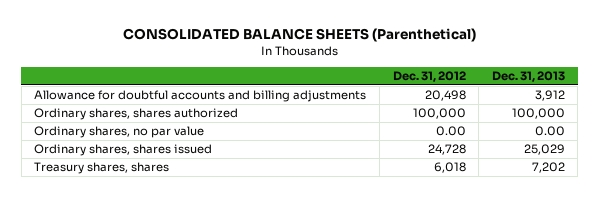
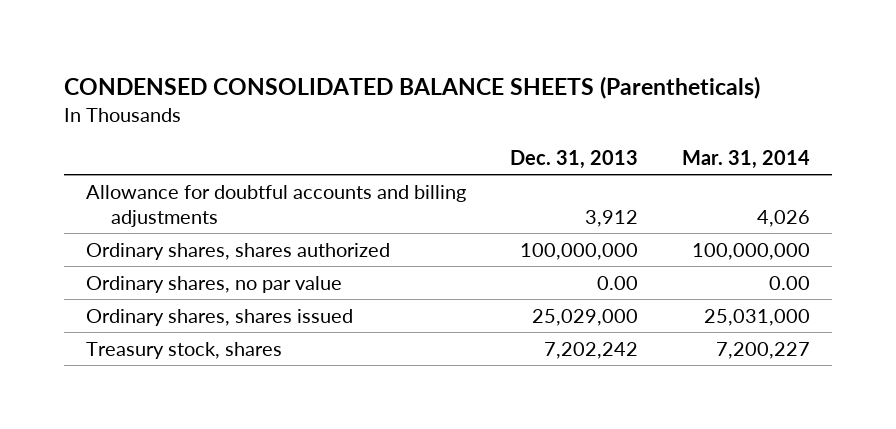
- CONSOLIDATED BALANCE SHEETS (Parenthetical)
+ CONDENSED CONSOLIDATED BALANCE SHEETS (Parentheticals)
- | Dec. 31, 2012 | Dec. 31, 2013
+ | Dec. 31, 2013 | Mar. 31, 2014
- Ordinary shares, shares authorized | 100,000 | 100,000
+ Ordinary shares, shares authorized | 100,000,000 | 100,000,000
- Ordinary shares, shares issued | 24,728 | 25,029
- Treasury shares, shares | 6,018 | 7,202
+ Ordinary shares, shares issued | 25,029,000 | 25,031,000
+ Treasury stock, shares | 7,202,242 | 7,200,227

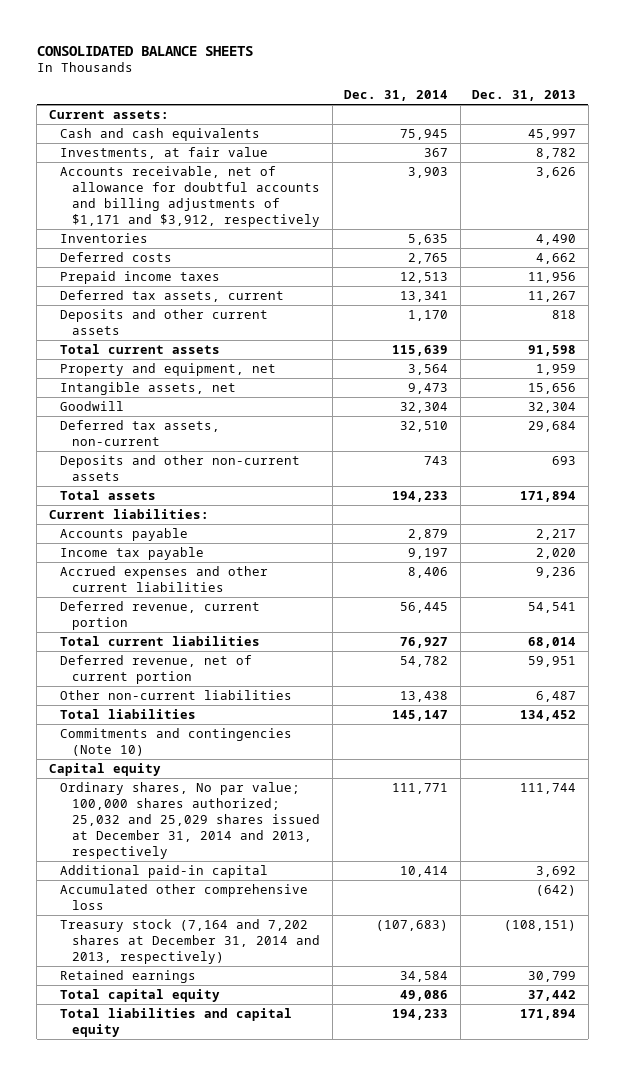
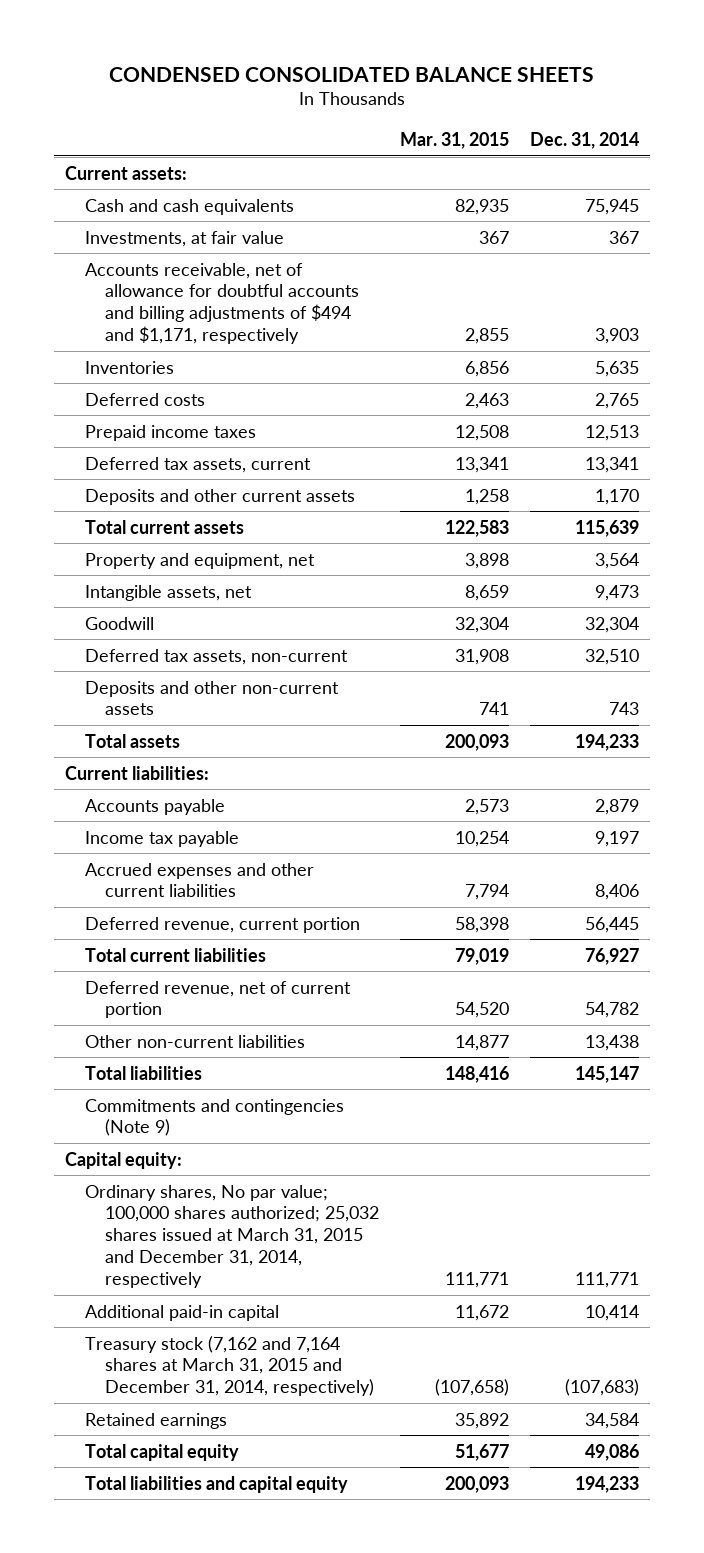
- CONSOLIDATED BALANCE SHEETS
+ CONDENSED CONSOLIDATED BALANCE SHEETS
- | Dec. 31, 2014 | Dec. 31, 2013
+ | Mar. 31, 2015 | Dec. 31, 2014
- Accounts receivable, net of allowance for doubtful accounts and billing adjustments of $1,171 and $3,912, respectively | 3,903 | 3,626
+ Accounts receivable, net of allowance for doubtful accounts and billing adjustments of $494 and $1,171, respectively | 2,855 | 3,903
- Commitments and contingencies (Note 10)
- Capital equity
- Ordinary shares, No par value; 100,000 shares authorized; 25,032 and 25,029 shares issued at December 31, 2014 and 2013, respectively | 111,771 | 111,744
+ Commitments and contingencies (Note 9)
+ Capital equity:
+ Ordinary shares, No par value; 100,000 shares authorized; 25,032 shares issued at March 31, 2015 and December 31, 2014, respectively | 111,771 | 111,771
- Accumulated other comprehensive loss | | (642)
- Treasury stock (7,164 and 7,202 shares at December 31, 2014 and 2013, respectively) | (107,683) | (108,151)
+ Treasury stock (7,162 and 7,164 shares at March 31, 2015 and December 31, 2014, respectively) | (107,658) | (107,683)

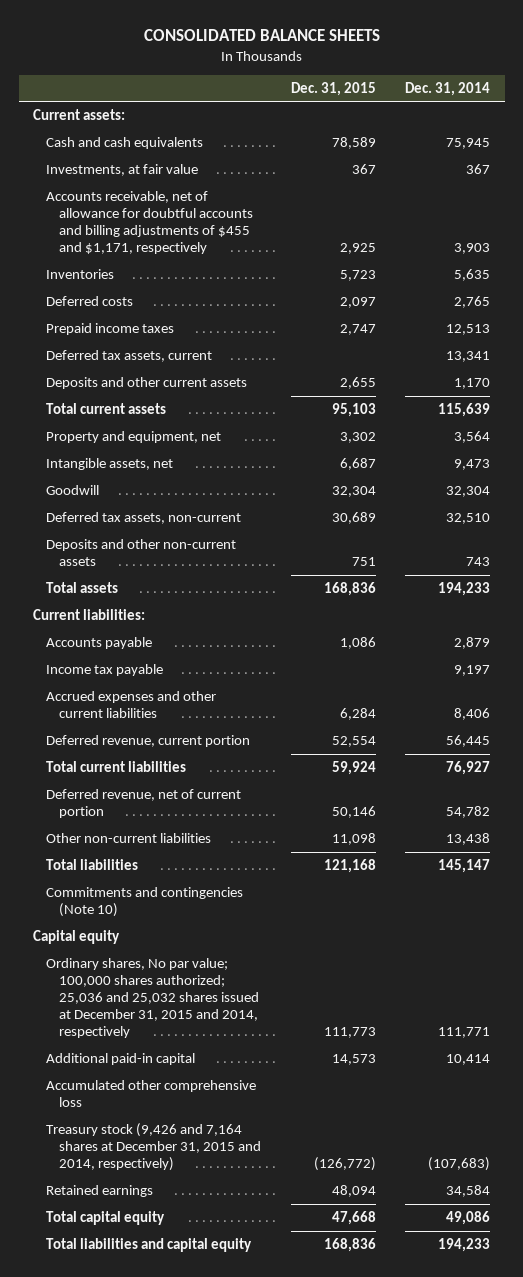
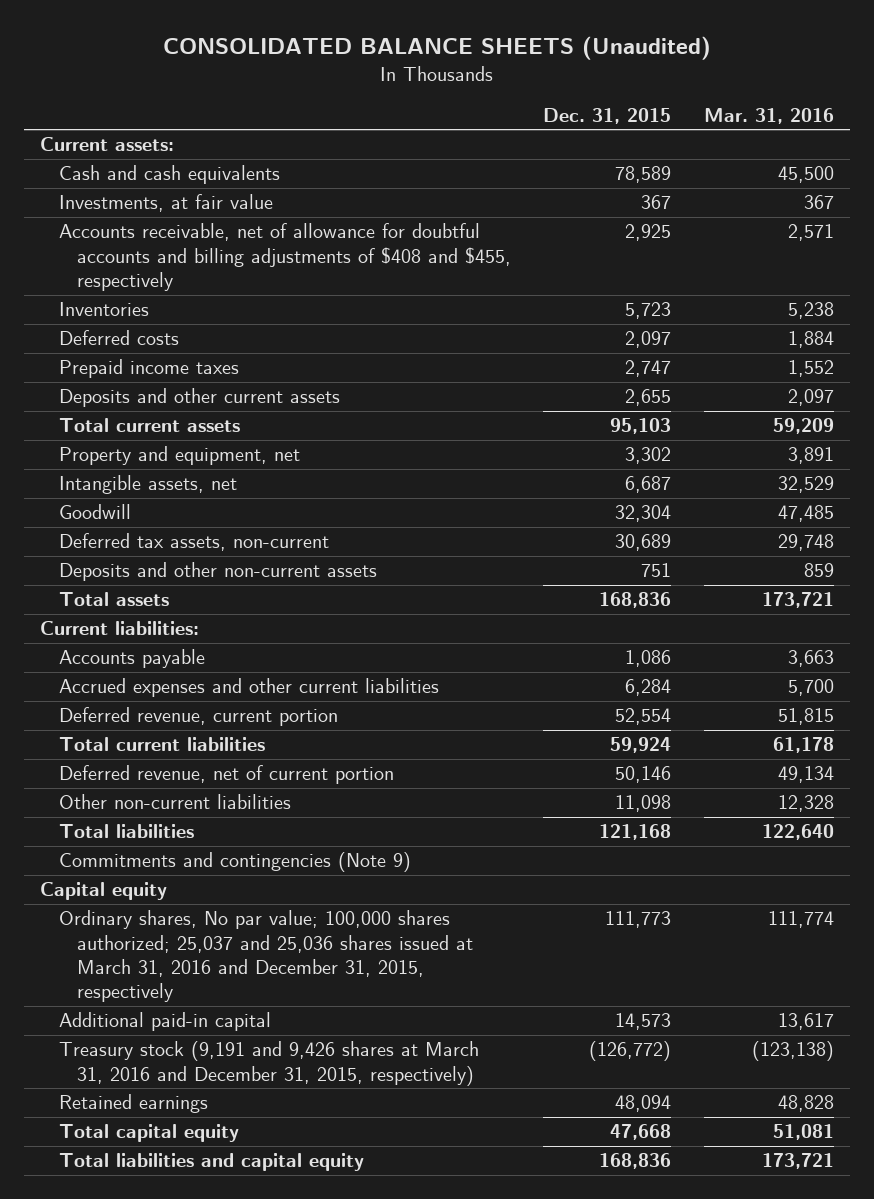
- CONSOLIDATED BALANCE SHEETS
+ CONSOLIDATED BALANCE SHEETS (Unaudited)
- | Dec. 31, 2015 | Dec. 31, 2014
+ | Dec. 31, 2015 | Mar. 31, 2016
- Accounts receivable, net of allowance for doubtful accounts and billing adjustments of $455 and $1,171, respectively | 2,925 | 3,903
+ Accounts receivable, net of allowance for doubtful accounts and billing adjustments of $408 and $455, respectively | 2,925 | 2,571
- Deferred tax assets, current | | 13,341
- Income tax payable | | 9,197
- Commitments and contingencies (Note 10)
+ Commitments and contingencies (Note 9)
- Ordinary shares, No par value; 100,000 shares authorized; 25,036 and 25,032 shares issued at December 31, 2015 and 2014, respectively | 111,773 | 111,771
+ Ordinary shares, No par value; 100,000 shares authorized; 25,037 and 25,036 shares issued at March 31, 2016 and December 31, 2015, respectively | 111,773 | 111,774
- Accumulated other comprehensive loss
- Treasury stock (9,426 and 7,164 shares at December 31, 2015 and 2014, respectively) | (126,772) | (107,683)
+ Treasury stock (9,191 and 9,426 shares at March 31, 2016 and December 31, 2015, respectively) | (126,772) | (123,138)

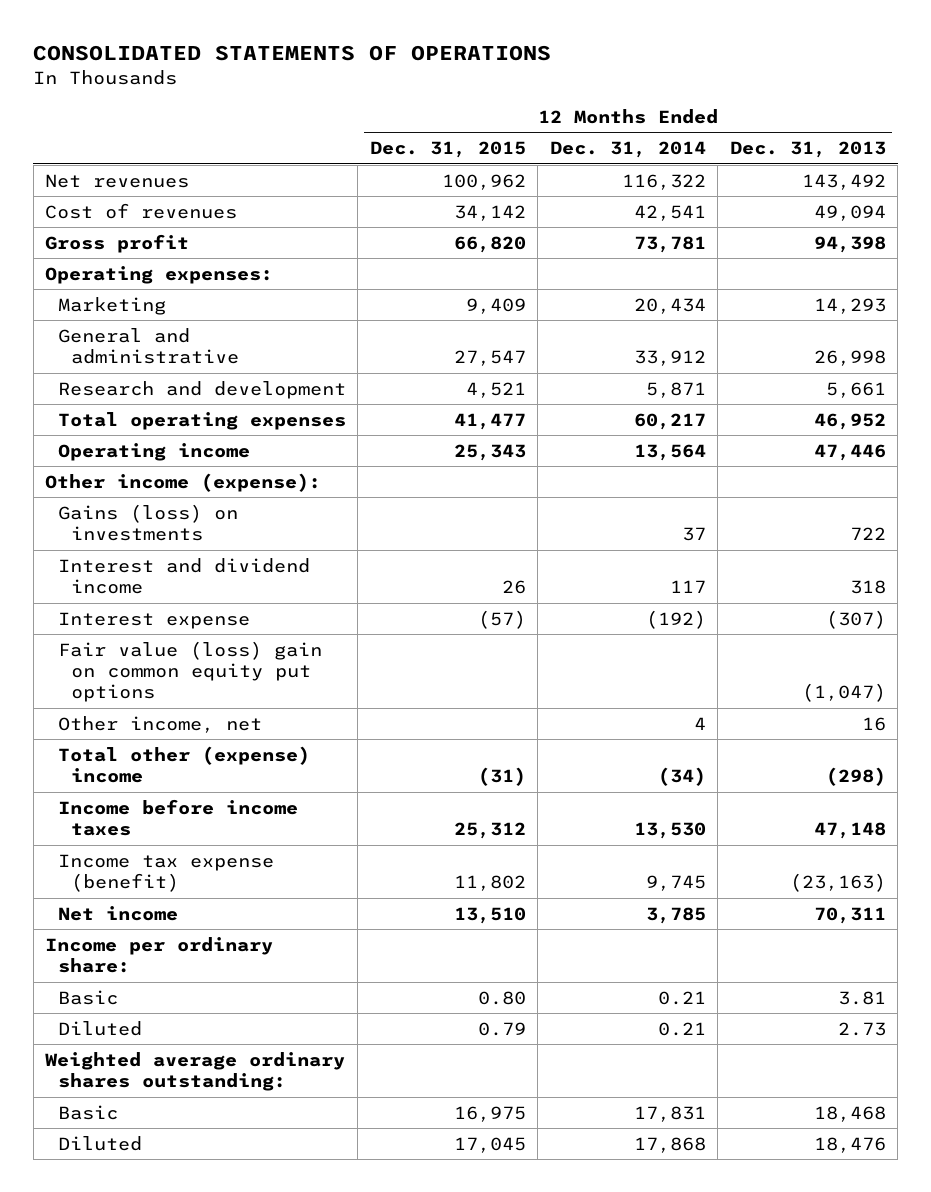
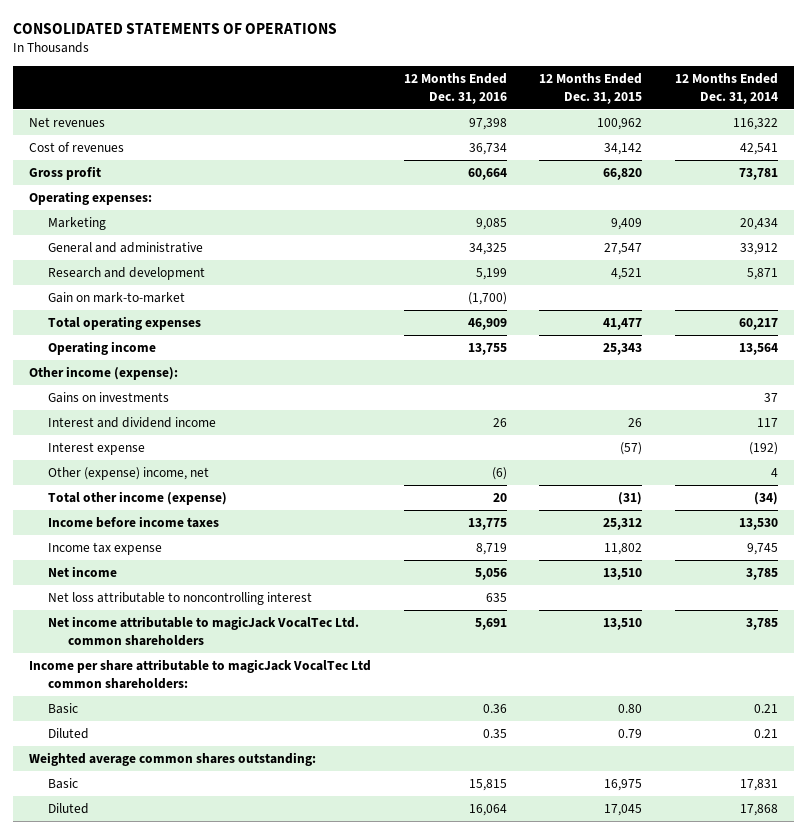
- | 12 Months Ended Dec. 31, 2015 | 12 Months Ended Dec. 31, 2014 | 12 Months Ended Dec. 31, 2013
+ | 12 Months Ended Dec. 31, 2016 | 12 Months Ended Dec. 31, 2015 | 12 Months Ended Dec. 31, 2014
+ Gain on mark-to-market | (1,700) | |
- Gains (loss) on investments | | 37 | 722
+ Gains on investments | | | 37
- Fair value (loss) gain on common equity put options | | | (1,047)
- Other income, net | | 4 | 16
- Total other (expense) income | (31) | (34) | (298)
+ Other (expense) income, net | (6) | | 4
+ Total other income (expense) | 20 | (31) | (34)
- Income tax expense (benefit) | 11,802 | 9,745 | (23,163)
+ Income tax expense | 8,719 | 11,802 | 9,745
- Income per ordinary share:
+ Net loss attributable to noncontrolling interest | 635 | |
+ Net income attributable to magicJack VocalTec Ltd. common shareholders | 5,691 | 13,510 | 3,785
+ Income per share attributable to magicJack VocalTec Ltd common shareholders:
- Weighted average ordinary shares outstanding:
+ Weighted average common shares outstanding:

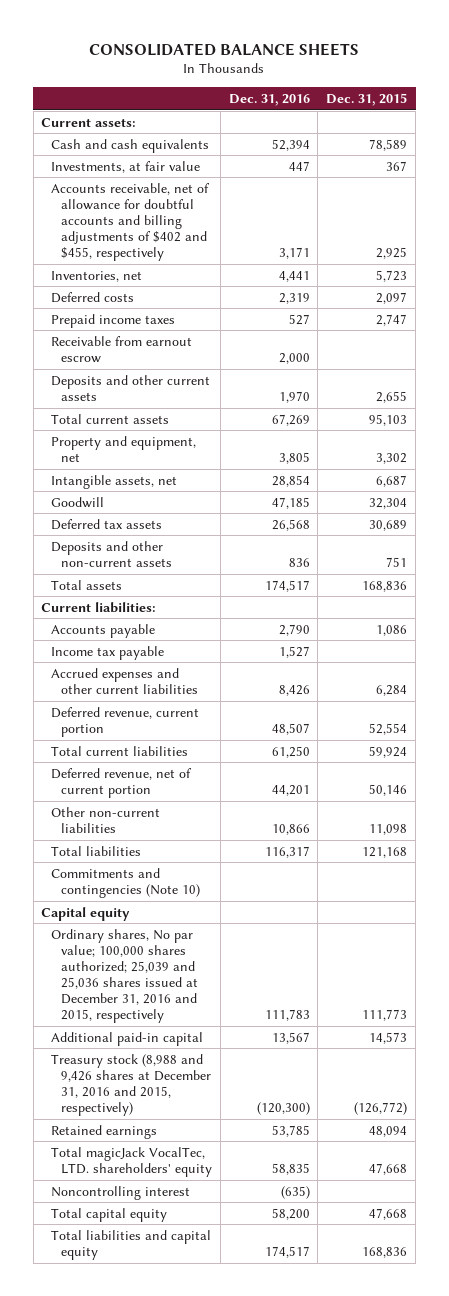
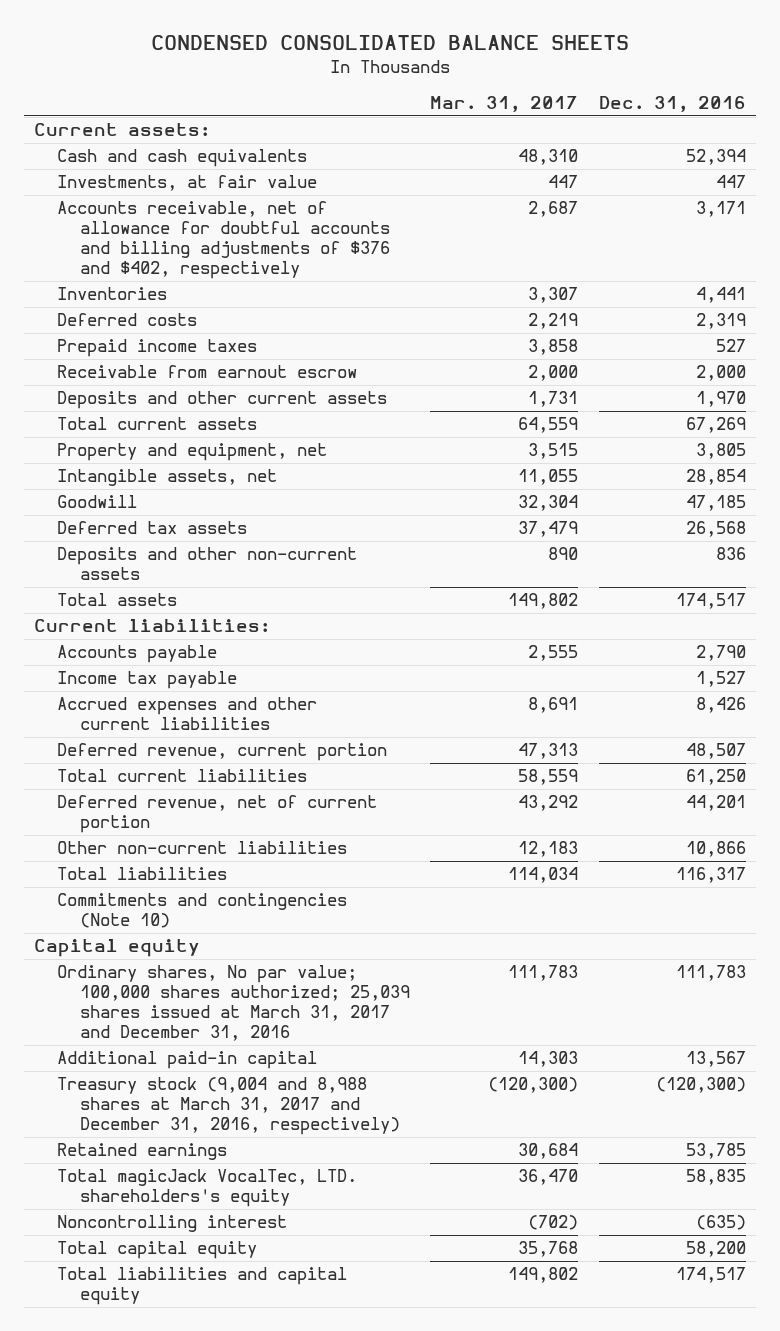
- CONSOLIDATED BALANCE SHEETS
+ CONDENSED CONSOLIDATED BALANCE SHEETS
- | Dec. 31, 2016 | Dec. 31, 2015
+ | Mar. 31, 2017 | Dec. 31, 2016
- Accounts receivable, net of allowance for doubtful accounts and billing adjustments of $402 and $455, respectively | 3,171 | 2,925
- Inventories, net | 4,441 | 5,723
+ Accounts receivable, net of allowance for doubtful accounts and billing adjustments of $376 and $402, respectively | 2,687 | 3,171
+ Inventories | 3,307 | 4,441
- Ordinary shares, No par value; 100,000 shares authorized; 25,039 and 25,036 shares issued at December 31, 2016 and 2015, respectively | 111,783 | 111,773
+ Ordinary shares, No par value; 100,000 shares authorized; 25,039 shares issued at March 31, 2017 and December 31, 2016 | 111,783 | 111,783
- Treasury stock (8,988 and 9,426 shares at December 31, 2016 and 2015, respectively) | (120,300) | (126,772)
+ Treasury stock (9,004 and 8,988 shares at March 31, 2017 and December 31, 2016, respectively) | (120,300) | (120,300)
- Total magicJack VocalTec, LTD. shareholders' equity | 58,835 | 47,668
+ Total magicJack VocalTec, LTD. shareholders's equity | 36,470 | 58,835

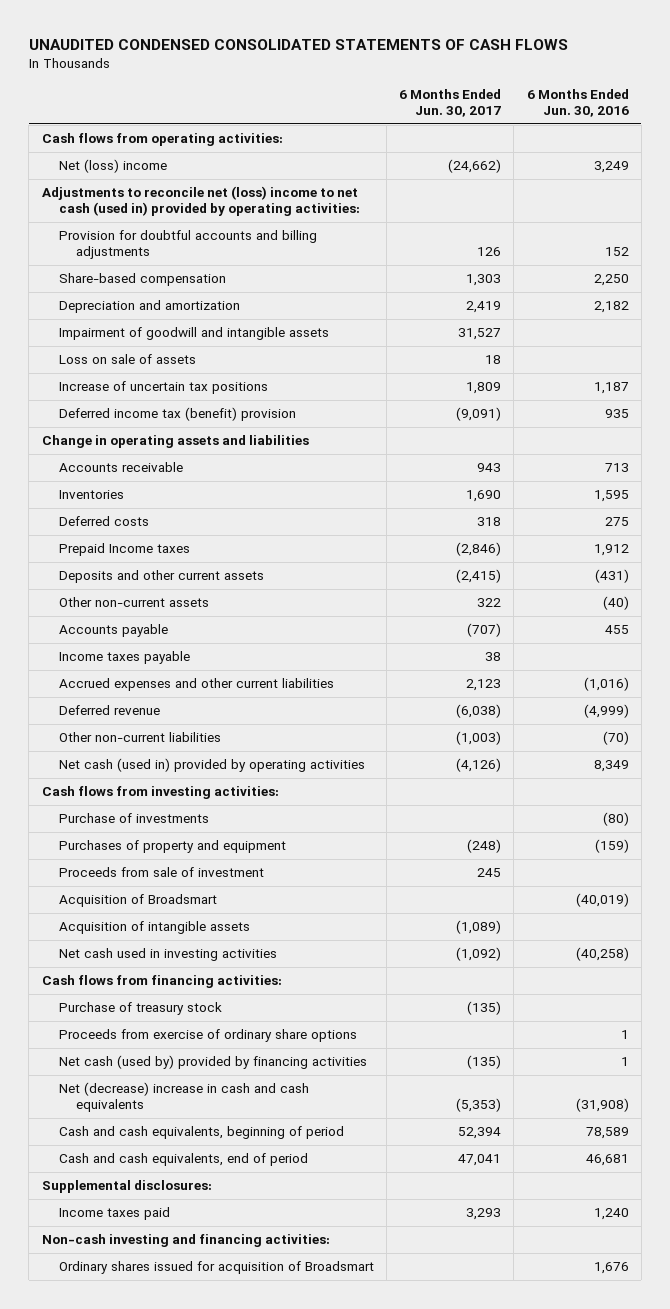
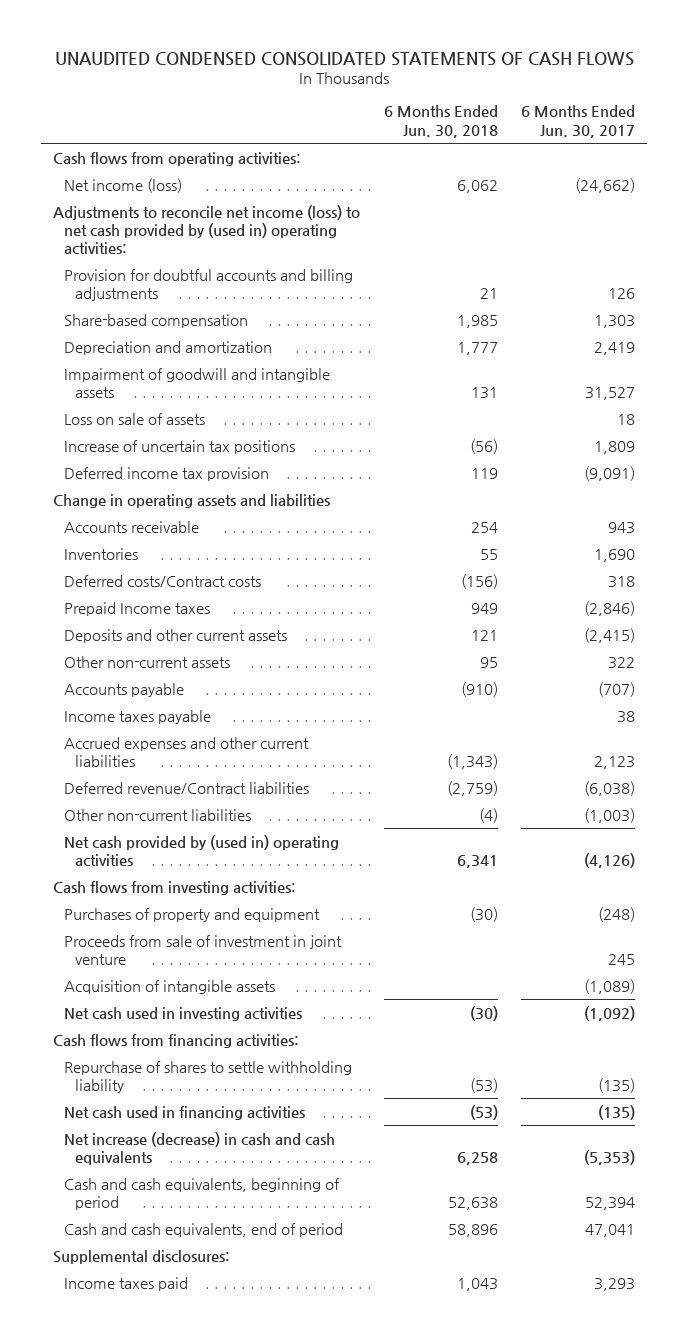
- | 6 Months Ended Jun. 30, 2017 | 6 Months Ended Jun. 30, 2016
+ | 6 Months Ended Jun. 30, 2018 | 6 Months Ended Jun. 30, 2017
- Net (loss) income | (24,662) | 3,249
- Adjustments to reconcile net (loss) income to net cash (used in) provided by operating activities:
+ Net income (loss) | 6,062 | (24,662)
+ Adjustments to reconcile net income (loss) to net cash provided by (used in) operating activities:
- Deferred income tax (benefit) provision | (9,091) | 935
+ Deferred income tax provision | 119 | (9,091)
- Deferred costs | 318 | 275
+ Deferred costs/Contract costs | (156) | 318
- Deferred revenue | (6,038) | (4,999)
+ Deferred revenue/Contract liabilities | (2,759) | (6,038)
- Net cash (used in) provided by operating activities | (4,126) | 8,349
+ Net cash provided by (used in) operating activities | 6,341 | (4,126)
- Purchase of investments | | (80)
- Proceeds from sale of investment | 245 |
- Acquisition of Broadsmart | | (40,019)
+ Proceeds from sale of investment in joint venture | | 245
- Purchase of treasury stock | (135) |
- Proceeds from exercise of ordinary share options | | 1
- Net cash (used by) provided by financing activities | (135) | 1
- Net (decrease) increase in cash and cash equivalents | (5,353) | (31,908)
+ Repurchase of shares to settle withholding liability | (53) | (135)
+ Net cash used in financing activities | (53) | (135)
+ Net increase (decrease) in cash and cash equivalents | 6,258 | (5,353)
- Non-cash investing and financing activities:
- Ordinary shares issued for acquisition of Broadsmart | | 1,676

